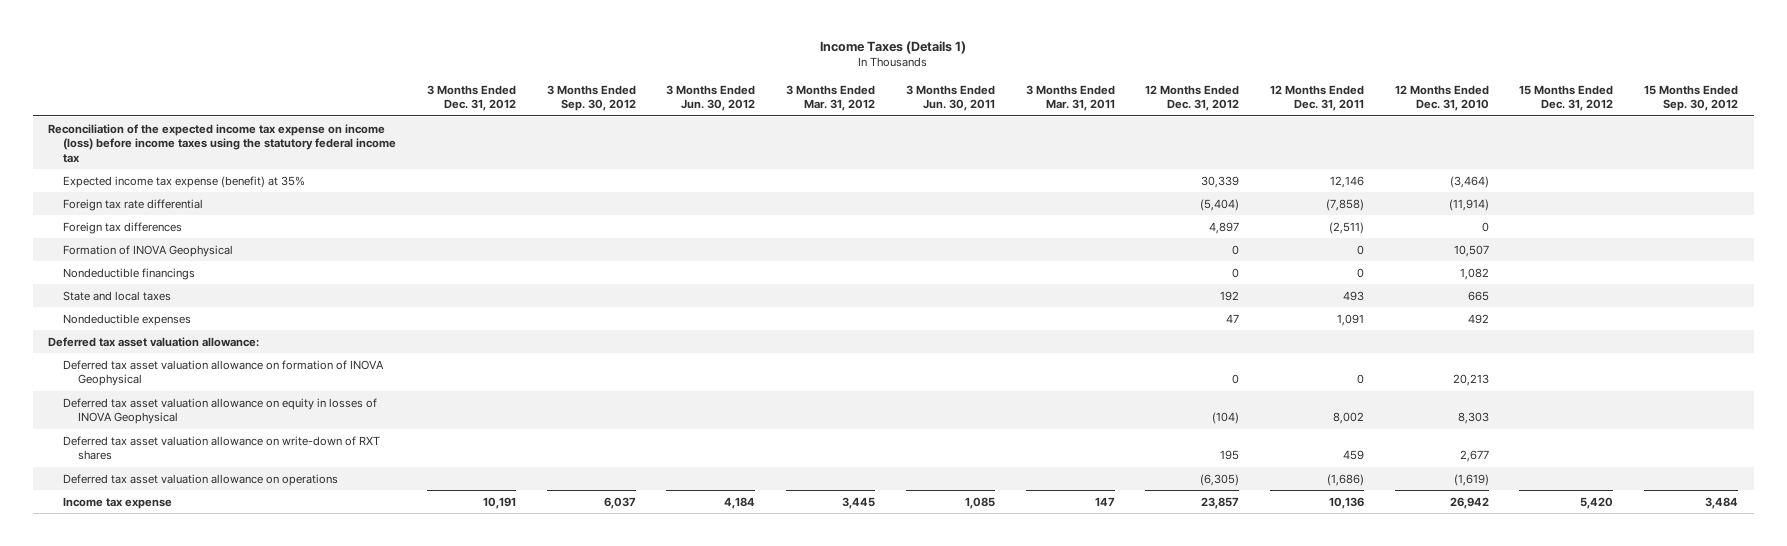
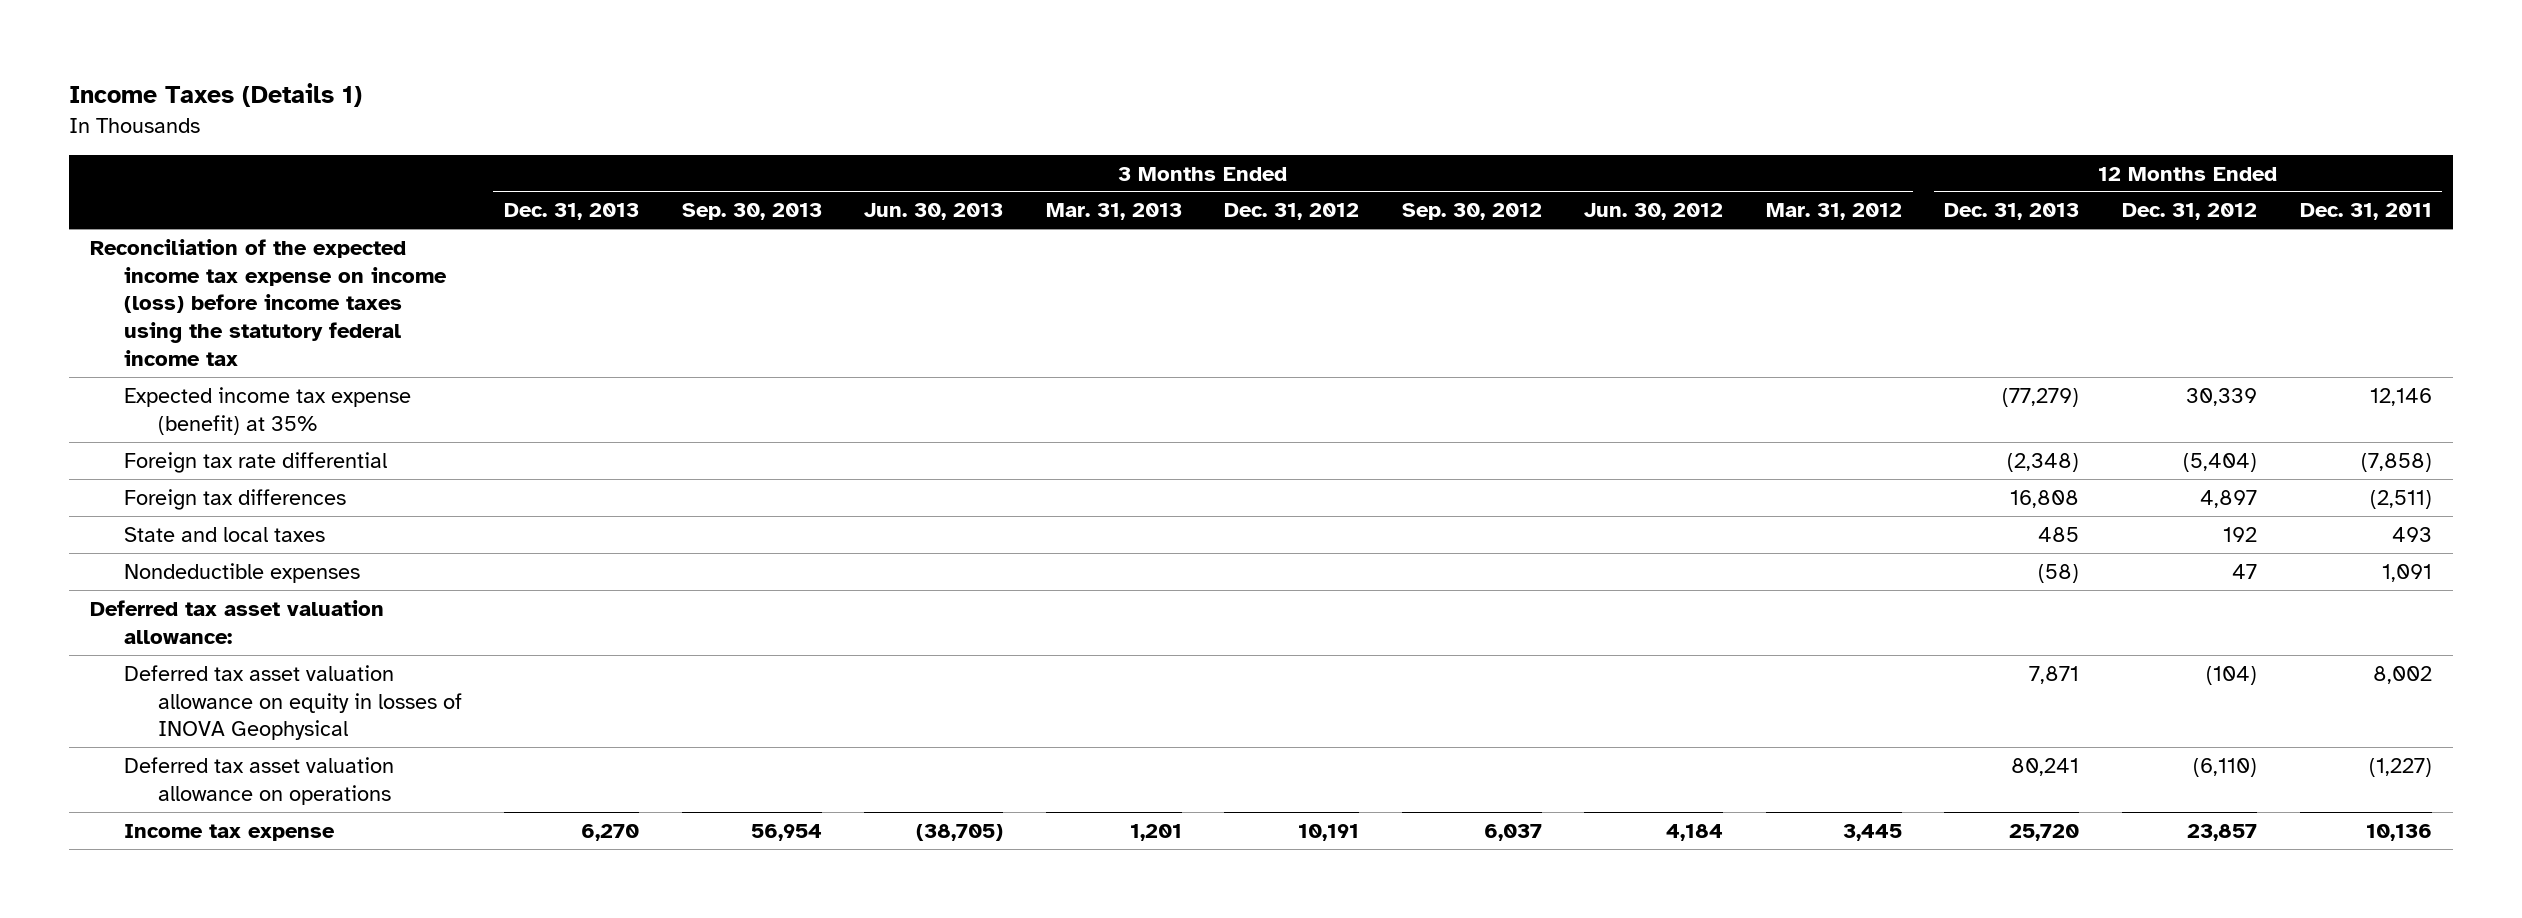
- | 3 Months Ended Dec. 31, 2012 | 3 Months Ended Sep. 30, 2012 | 3 Months Ended Jun. 30, 2012 | 3 Months Ended Mar. 31, 2012 | 3 Months Ended Jun. 30, 2011 | 3 Months Ended Mar. 31, 2011 | 12 Months Ended Dec. 31, 2012 | 12 Months Ended Dec. 31, 2011 | 12 Months Ended Dec. 31, 2010 | 15 Months Ended Dec. 31, 2012 | 15 Months Ended Sep. 30, 2012
+ | 3 Months Ended Dec. 31, 2013 | 3 Months Ended Sep. 30, 2013 | 3 Months Ended Jun. 30, 2013 | 3 Months Ended Mar. 31, 2013 | 3 Months Ended Dec. 31, 2012 | 3 Months Ended Sep. 30, 2012 | 3 Months Ended Jun. 30, 2012 | 3 Months Ended Mar. 31, 2012 | 12 Months Ended Dec. 31, 2013 | 12 Months Ended Dec. 31, 2012 | 12 Months Ended Dec. 31, 2011
- Formation of INOVA Geophysical | | | | | | | 0 | 0 | 10,507 | |
- Nondeductible financings | | | | | | | 0 | 0 | 1,082 | |
- Deferred tax asset valuation allowance on formation of INOVA Geophysical | | | | | | | 0 | 0 | 20,213 | |
- Deferred tax asset valuation allowance on write-down of RXT shares | | | | | | | 195 | 459 | 2,677 | |
- Deferred tax asset valuation allowance on operations | | | | | | | (6,305) | (1,686) | (1,619) | |
+ Deferred tax asset valuation allowance on operations | | | | | | | | | 80,241 | (6,110) | (1,227)

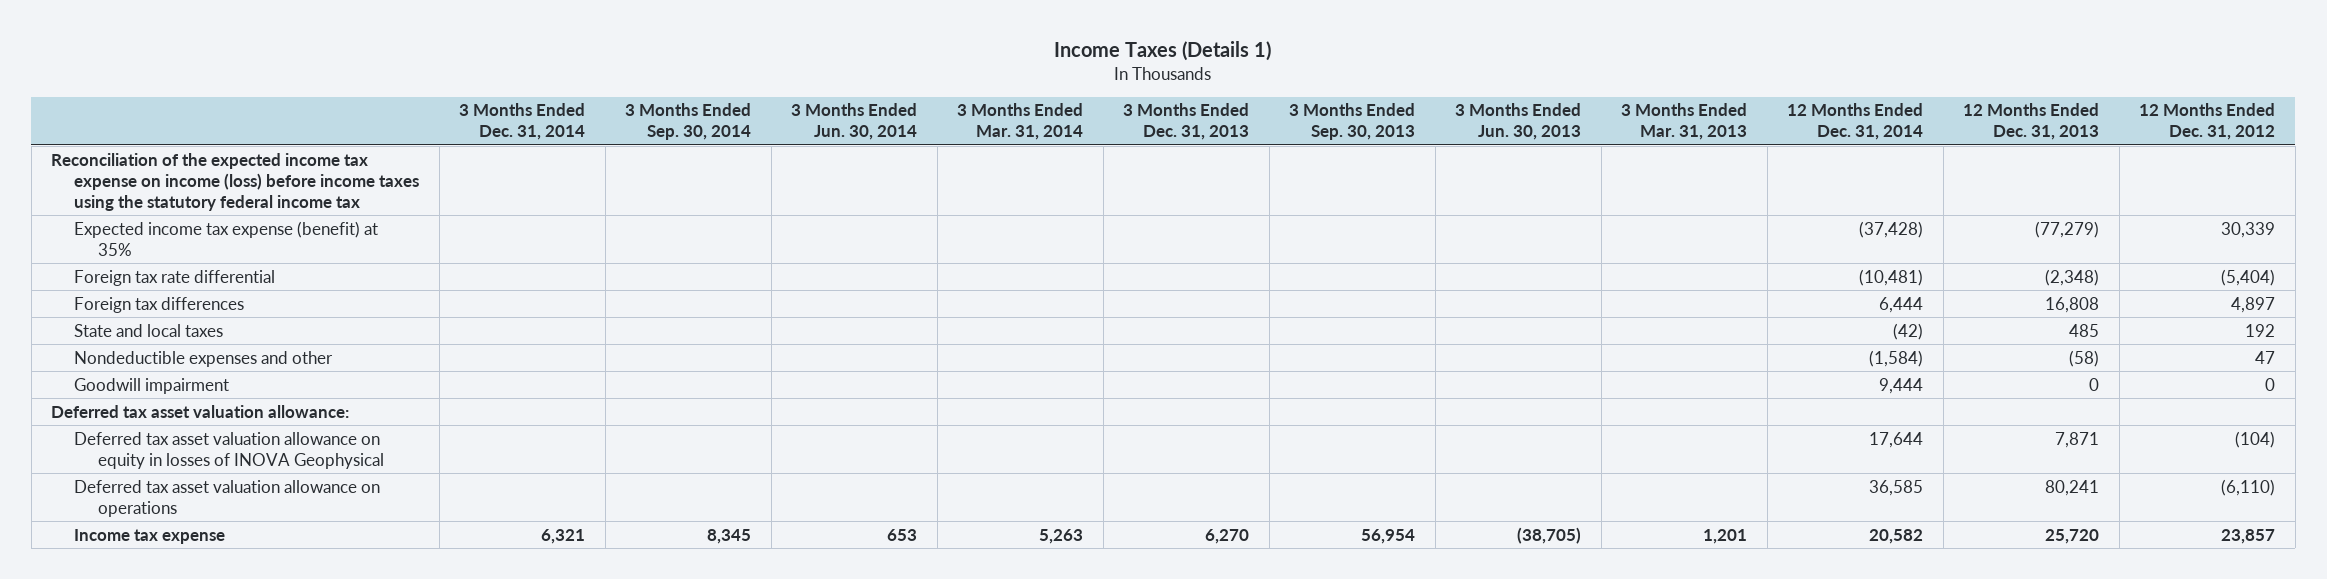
- | 3 Months Ended Dec. 31, 2013 | 3 Months Ended Sep. 30, 2013 | 3 Months Ended Jun. 30, 2013 | 3 Months Ended Mar. 31, 2013 | 3 Months Ended Dec. 31, 2012 | 3 Months Ended Sep. 30, 2012 | 3 Months Ended Jun. 30, 2012 | 3 Months Ended Mar. 31, 2012 | 12 Months Ended Dec. 31, 2013 | 12 Months Ended Dec. 31, 2012 | 12 Months Ended Dec. 31, 2011
+ | 3 Months Ended Dec. 31, 2014 | 3 Months Ended Sep. 30, 2014 | 3 Months Ended Jun. 30, 2014 | 3 Months Ended Mar. 31, 2014 | 3 Months Ended Dec. 31, 2013 | 3 Months Ended Sep. 30, 2013 | 3 Months Ended Jun. 30, 2013 | 3 Months Ended Mar. 31, 2013 | 12 Months Ended Dec. 31, 2014 | 12 Months Ended Dec. 31, 2013 | 12 Months Ended Dec. 31, 2012
- Nondeductible expenses | | | | | | | | | (58) | 47 | 1,091
+ Nondeductible expenses and other | | | | | | | | | (1,584) | (58) | 47
+ Goodwill impairment | | | | | | | | | 9,444 | 0 | 0

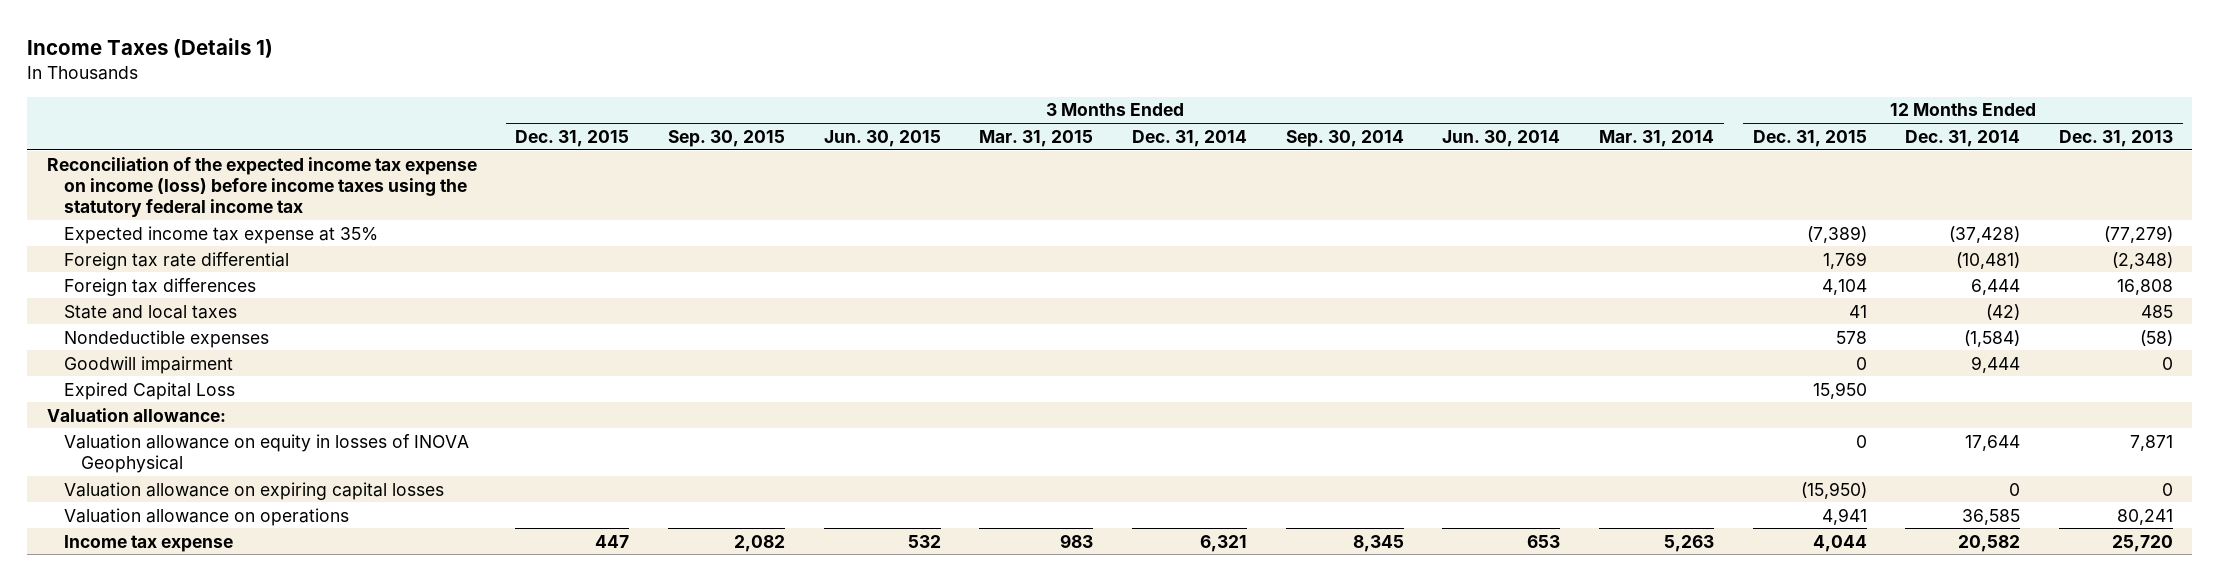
- | 3 Months Ended Dec. 31, 2014 | 3 Months Ended Sep. 30, 2014 | 3 Months Ended Jun. 30, 2014 | 3 Months Ended Mar. 31, 2014 | 3 Months Ended Dec. 31, 2013 | 3 Months Ended Sep. 30, 2013 | 3 Months Ended Jun. 30, 2013 | 3 Months Ended Mar. 31, 2013 | 12 Months Ended Dec. 31, 2014 | 12 Months Ended Dec. 31, 2013 | 12 Months Ended Dec. 31, 2012
+ | 3 Months Ended Dec. 31, 2015 | 3 Months Ended Sep. 30, 2015 | 3 Months Ended Jun. 30, 2015 | 3 Months Ended Mar. 31, 2015 | 3 Months Ended Dec. 31, 2014 | 3 Months Ended Sep. 30, 2014 | 3 Months Ended Jun. 30, 2014 | 3 Months Ended Mar. 31, 2014 | 12 Months Ended Dec. 31, 2015 | 12 Months Ended Dec. 31, 2014 | 12 Months Ended Dec. 31, 2013
- Expected income tax expense (benefit) at 35% | | | | | | | | | (37,428) | (77,279) | 30,339
+ Expected income tax expense at 35% | | | | | | | | | (7,389) | (37,428) | (77,279)
- Nondeductible expenses and other | | | | | | | | | (1,584) | (58) | 47
+ Nondeductible expenses | | | | | | | | | 578 | (1,584) | (58)
- Deferred tax asset valuation allowance:
- Deferred tax asset valuation allowance on equity in losses of INOVA Geophysical | | | | | | | | | 17,644 | 7,871 | (104)
- Deferred tax asset valuation allowance on operations | | | | | | | | | 36,585 | 80,241 | (6,110)
+ Expired Capital Loss | | | | | | | | | 15,950 | |
+ Valuation allowance:
+ Valuation allowance on equity in losses of INOVA Geophysical | | | | | | | | | 0 | 17,644 | 7,871
+ Valuation allowance on expiring capital losses | | | | | | | | | (15,950) | 0 | 0
+ Valuation allowance on operations | | | | | | | | | 4,941 | 36,585 | 80,241

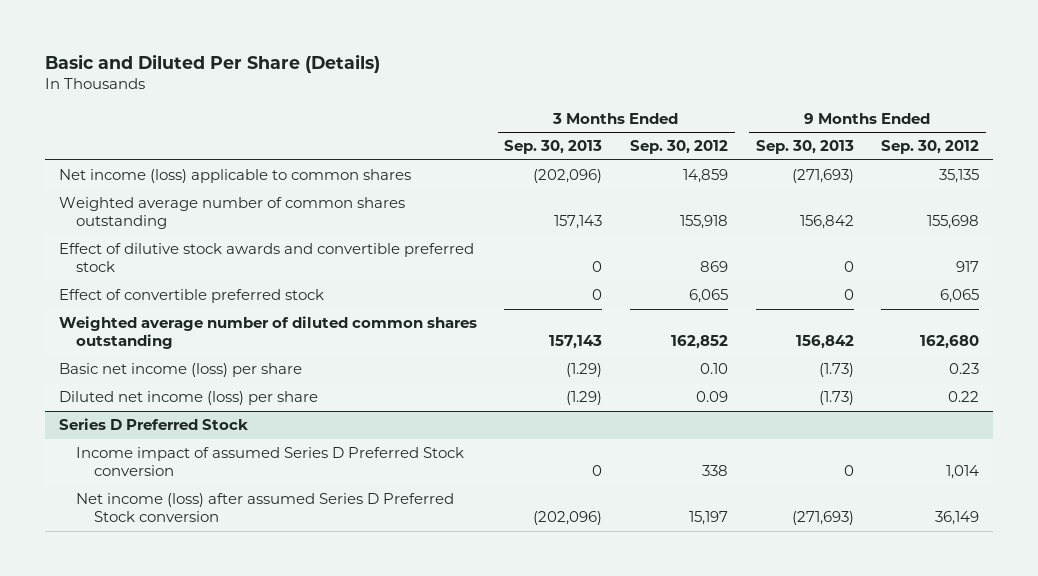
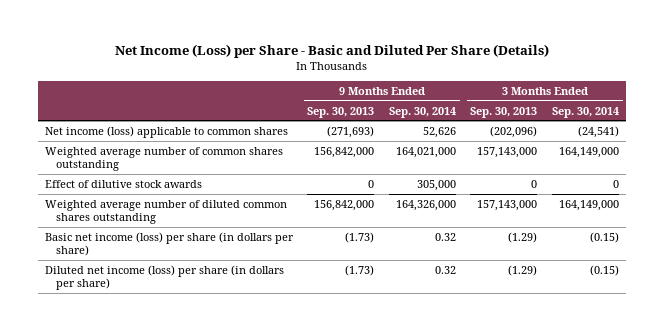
- Basic and Diluted Per Share (Details)
+ Net Income (Loss) per Share - Basic and Diluted Per Share (Details)
- | 3 Months Ended Sep. 30, 2013 | 3 Months Ended Sep. 30, 2012 | 9 Months Ended Sep. 30, 2013 | 9 Months Ended Sep. 30, 2012
+ | 9 Months Ended Sep. 30, 2013 | 9 Months Ended Sep. 30, 2014 | 3 Months Ended Sep. 30, 2013 | 3 Months Ended Sep. 30, 2014
- Weighted average number of common shares outstanding | 157,143 | 155,918 | 156,842 | 155,698
- Effect of dilutive stock awards and convertible preferred stock | 0 | 869 | 0 | 917
- Effect of convertible preferred stock | 0 | 6,065 | 0 | 6,065
- Weighted average number of diluted common shares outstanding | 157,143 | 162,852 | 156,842 | 162,680
- Basic net income (loss) per share | (1.29) | 0.10 | (1.73) | 0.23
- Diluted net income (loss) per share | (1.29) | 0.09 | (1.73) | 0.22
- Series D Preferred Stock
- Income impact of assumed Series D Preferred Stock conversion | 0 | 338 | 0 | 1,014
- Net income (loss) after assumed Series D Preferred Stock conversion | (202,096) | 15,197 | (271,693) | 36,149
+ Weighted average number of common shares outstanding | 156,842,000 | 164,021,000 | 157,143,000 | 164,149,000
+ Effect of dilutive stock awards | 0 | 305,000 | 0 | 0
+ Weighted average number of diluted common shares outstanding | 156,842,000 | 164,326,000 | 157,143,000 | 164,149,000
+ Basic net income (loss) per share (in dollars per share) | (1.73) | 0.32 | (1.29) | (0.15)
+ Diluted net income (loss) per share (in dollars per share) | (1.73) | 0.32 | (1.29) | (0.15)

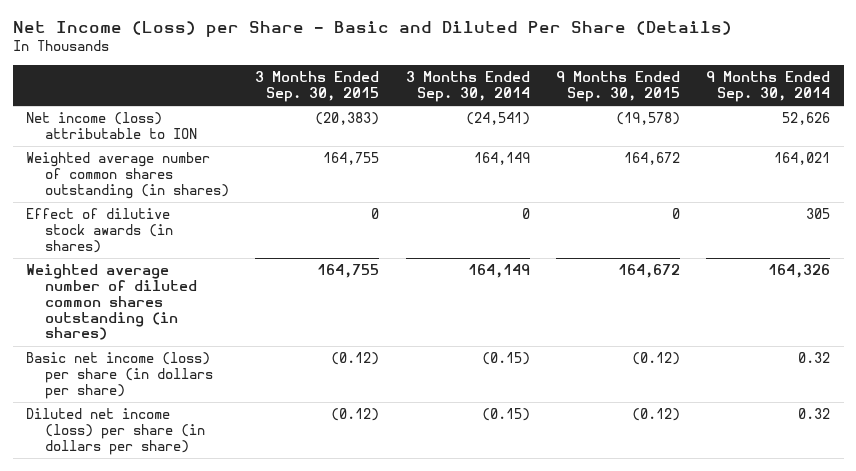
- | 9 Months Ended Sep. 30, 2013 | 9 Months Ended Sep. 30, 2014 | 3 Months Ended Sep. 30, 2013 | 3 Months Ended Sep. 30, 2014
+ | 3 Months Ended Sep. 30, 2015 | 3 Months Ended Sep. 30, 2014 | 9 Months Ended Sep. 30, 2015 | 9 Months Ended Sep. 30, 2014
- Net income (loss) applicable to common shares | (271,693) | 52,626 | (202,096) | (24,541)
- Weighted average number of common shares outstanding | 156,842,000 | 164,021,000 | 157,143,000 | 164,149,000
- Effect of dilutive stock awards | 0 | 305,000 | 0 | 0
- Weighted average number of diluted common shares outstanding | 156,842,000 | 164,326,000 | 157,143,000 | 164,149,000
+ Net income (loss) attributable to ION | (20,383) | (24,541) | (19,578) | 52,626
+ Weighted average number of common shares outstanding (in shares) | 164,755 | 164,149 | 164,672 | 164,021
+ Effect of dilutive stock awards (in shares) | 0 | 0 | 0 | 305
+ Weighted average number of diluted common shares outstanding (in shares) | 164,755 | 164,149 | 164,672 | 164,326

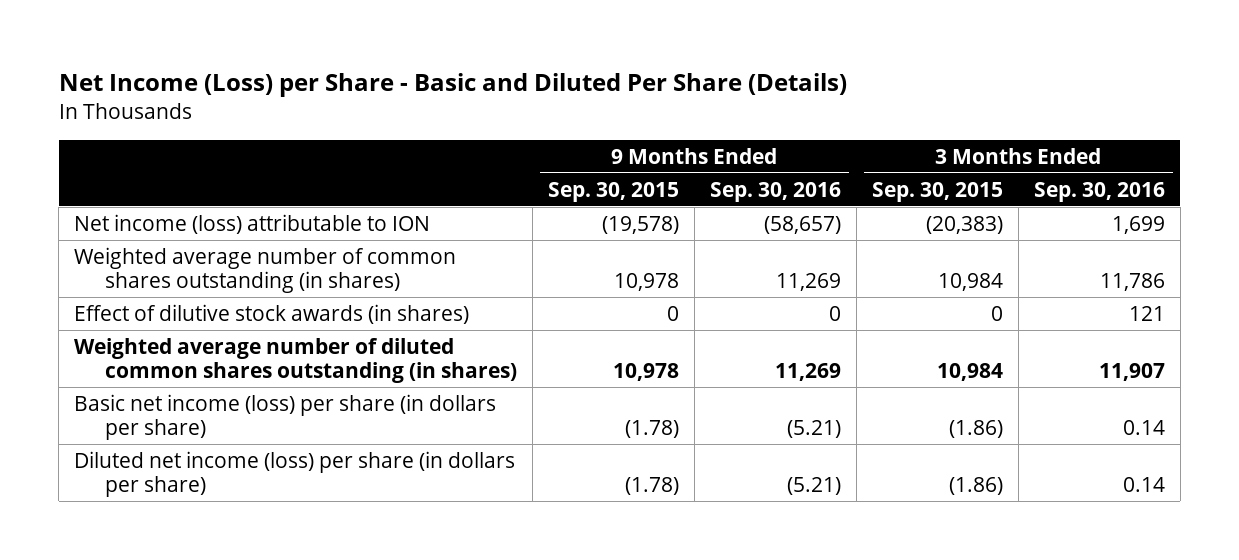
- | 3 Months Ended Sep. 30, 2015 | 3 Months Ended Sep. 30, 2014 | 9 Months Ended Sep. 30, 2015 | 9 Months Ended Sep. 30, 2014
+ | 9 Months Ended Sep. 30, 2015 | 9 Months Ended Sep. 30, 2016 | 3 Months Ended Sep. 30, 2015 | 3 Months Ended Sep. 30, 2016
- Weighted average number of common shares outstanding (in shares) | 164,755 | 164,149 | 164,672 | 164,021
+ Weighted average number of common shares outstanding (in shares) | 10,978 | 11,269 | 10,984 | 11,786
- Weighted average number of diluted common shares outstanding (in shares) | 164,755 | 164,149 | 164,672 | 164,326
- Basic net income (loss) per share (in dollars per share) | (0.12) | (0.15) | (0.12) | 0.32
- Diluted net income (loss) per share (in dollars per share) | (0.12) | (0.15) | (0.12) | 0.32
+ Weighted average number of diluted common shares outstanding (in shares) | 10,978 | 11,269 | 10,984 | 11,907
+ Basic net income (loss) per share (in dollars per share) | (1.78) | (5.21) | (1.86) | 0.14
+ Diluted net income (loss) per share (in dollars per share) | (1.78) | (5.21) | (1.86) | 0.14

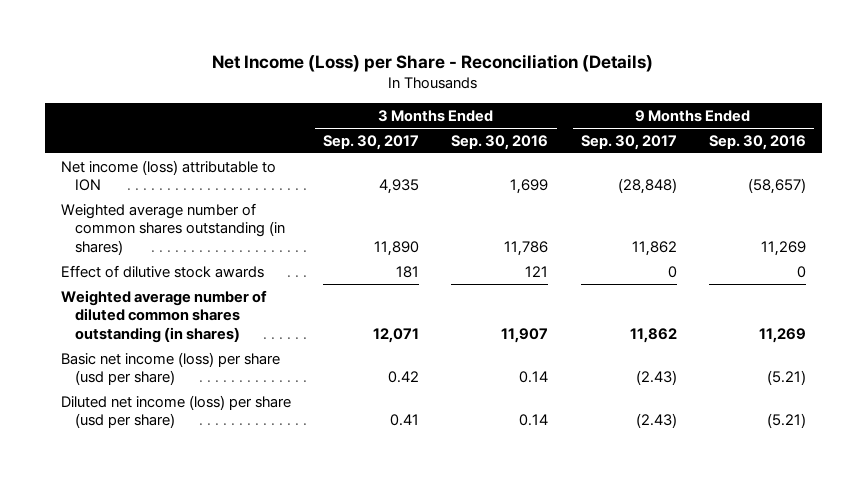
- Net Income (Loss) per Share - Basic and Diluted Per Share (Details)
+ Net Income (Loss) per Share - Reconciliation (Details)
- | 9 Months Ended Sep. 30, 2015 | 9 Months Ended Sep. 30, 2016 | 3 Months Ended Sep. 30, 2015 | 3 Months Ended Sep. 30, 2016
+ | 3 Months Ended Sep. 30, 2017 | 3 Months Ended Sep. 30, 2016 | 9 Months Ended Sep. 30, 2017 | 9 Months Ended Sep. 30, 2016
- Effect of dilutive stock awards (in shares) | 0 | 0 | 0 | 121
+ Effect of dilutive stock awards | 181 | 121 | 0 | 0
- Basic net income (loss) per share (in dollars per share) | (1.78) | (5.21) | (1.86) | 0.14
- Diluted net income (loss) per share (in dollars per share) | (1.78) | (5.21) | (1.86) | 0.14
+ Basic net income (loss) per share (usd per share) | 0.42 | 0.14 | (2.43) | (5.21)
+ Diluted net income (loss) per share (usd per share) | 0.41 | 0.14 | (2.43) | (5.21)

